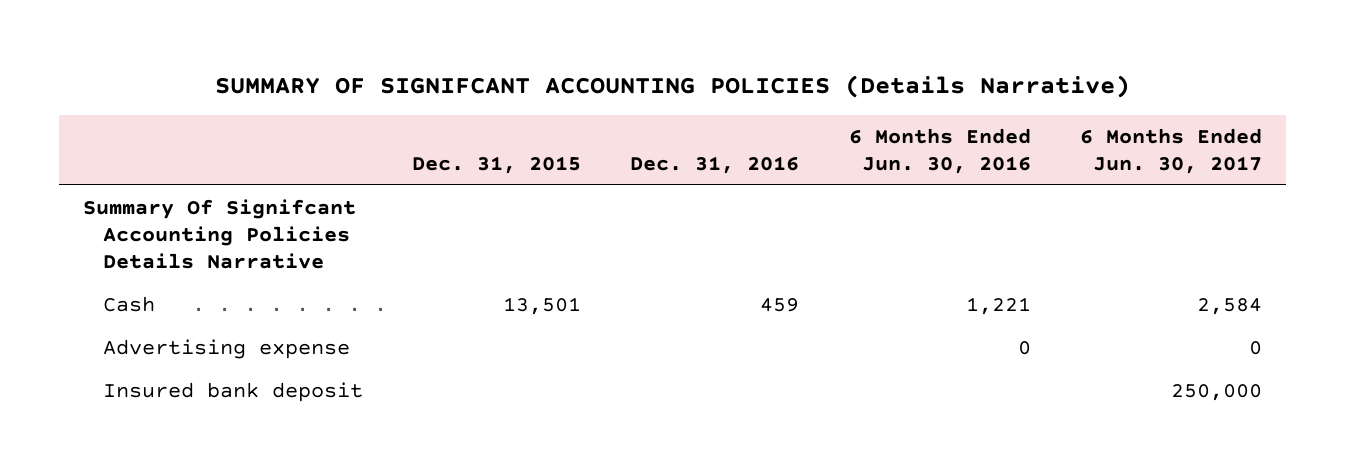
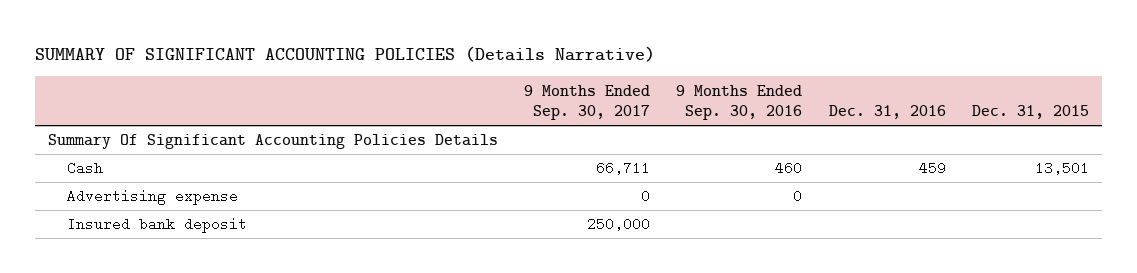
- SUMMARY OF SIGNIFCANT ACCOUNTING POLICIES (Details Narrative)
+ SUMMARY OF SIGNIFICANT ACCOUNTING POLICIES (Details Narrative)
- | Dec. 31, 2015 | Dec. 31, 2016 | 6 Months Ended Jun. 30, 2016 | 6 Months Ended Jun. 30, 2017
+ | 9 Months Ended Sep. 30, 2017 | 9 Months Ended Sep. 30, 2016 | Dec. 31, 2016 | Dec. 31, 2015
- Summary Of Signifcant Accounting Policies Details Narrative
+ Summary Of Significant Accounting Policies Details

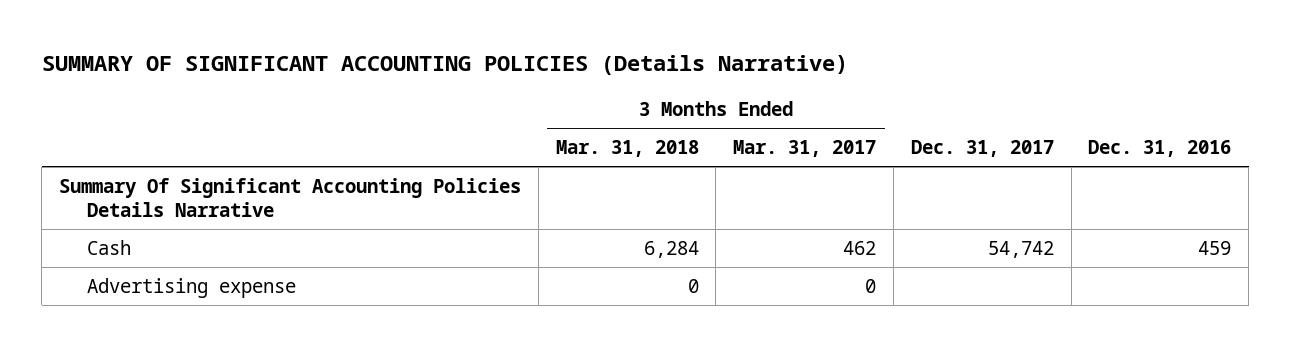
- | 9 Months Ended Sep. 30, 2017 | 9 Months Ended Sep. 30, 2016 | Dec. 31, 2016 | Dec. 31, 2015
+ | 3 Months Ended Mar. 31, 2018 | 3 Months Ended Mar. 31, 2017 | Dec. 31, 2017 | Dec. 31, 2016
- Summary Of Significant Accounting Policies Details
+ Summary Of Significant Accounting Policies Details Narrative
- Insured bank deposit | 250,000 | | |

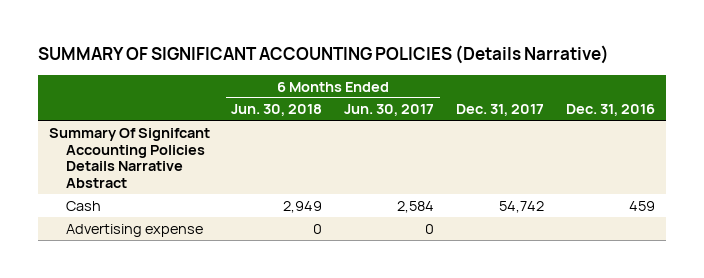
- | 3 Months Ended Mar. 31, 2018 | 3 Months Ended Mar. 31, 2017 | Dec. 31, 2017 | Dec. 31, 2016
+ | 6 Months Ended Jun. 30, 2018 | 6 Months Ended Jun. 30, 2017 | Dec. 31, 2017 | Dec. 31, 2016
- Summary Of Significant Accounting Policies Details Narrative
+ Summary Of Signifcant Accounting Policies Details Narrative Abstract

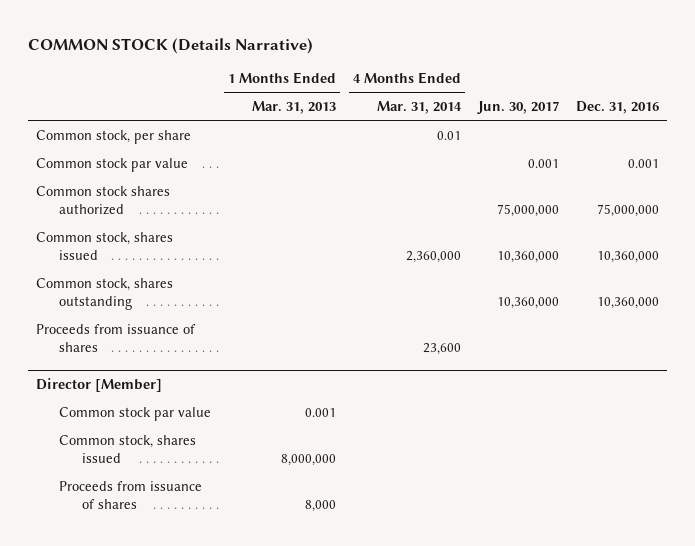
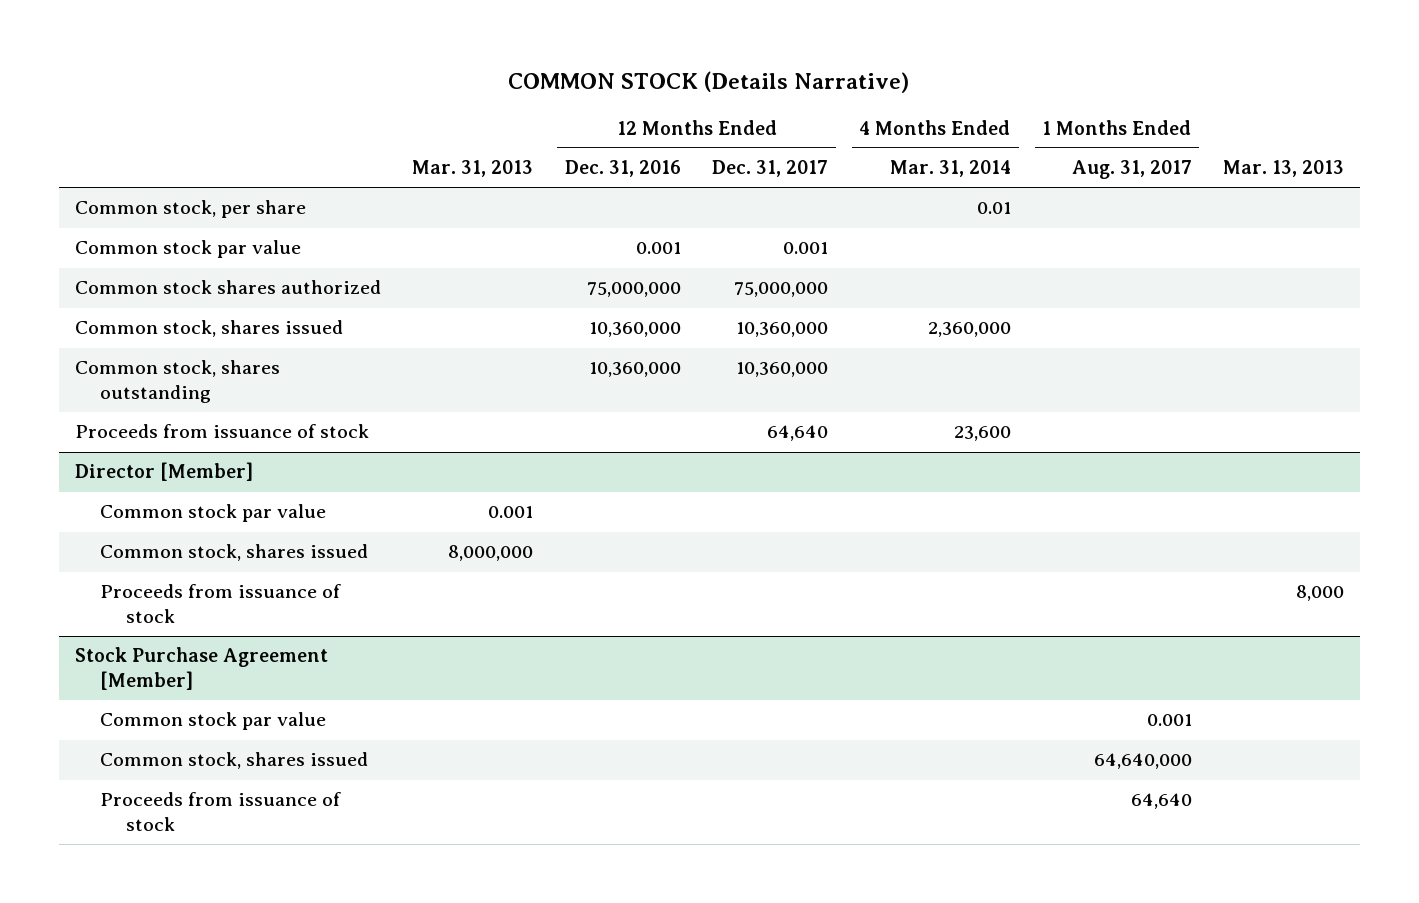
- | 1 Months Ended Mar. 31, 2013 | 4 Months Ended Mar. 31, 2014 | Jun. 30, 2017 | Dec. 31, 2016
+ | Mar. 31, 2013 | 12 Months Ended Dec. 31, 2016 | 12 Months Ended Dec. 31, 2017 | 4 Months Ended Mar. 31, 2014 | 1 Months Ended Aug. 31, 2017 | Mar. 13, 2013
- Proceeds from issuance of shares | | 23,600 | |
+ Proceeds from issuance of stock | | | 64,640 | 23,600 | |
@ Director [Member]
- Proceeds from issuance of shares | 8,000 | | |
+ Proceeds from issuance of stock | | | | | | 8,000
+ Stock Purchase Agreement [Member]
+ Common stock par value | | | | | 0.001 |
+ Common stock, shares issued | | | | | 64,640,000 |
+ Proceeds from issuance of stock | | | | | 64,640 |

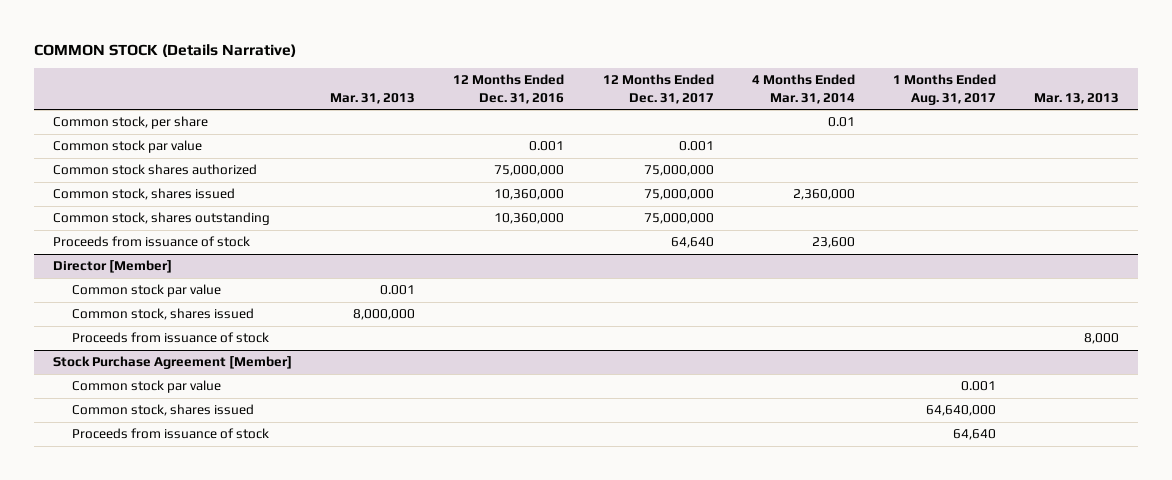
- Common stock, shares issued | | 10,360,000 | 10,360,000 | 2,360,000 | |
- Common stock, shares outstanding | | 10,360,000 | 10,360,000 | | |
+ Common stock, shares issued | | 10,360,000 | 75,000,000 | 2,360,000 | |
+ Common stock, shares outstanding | | 10,360,000 | 75,000,000 | | |

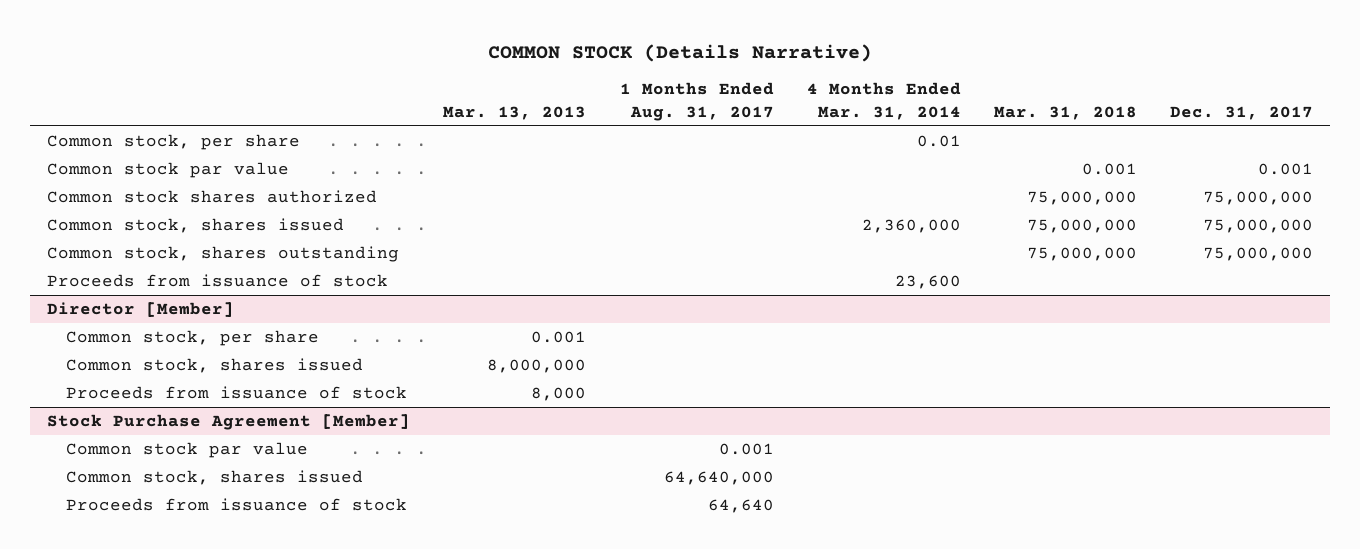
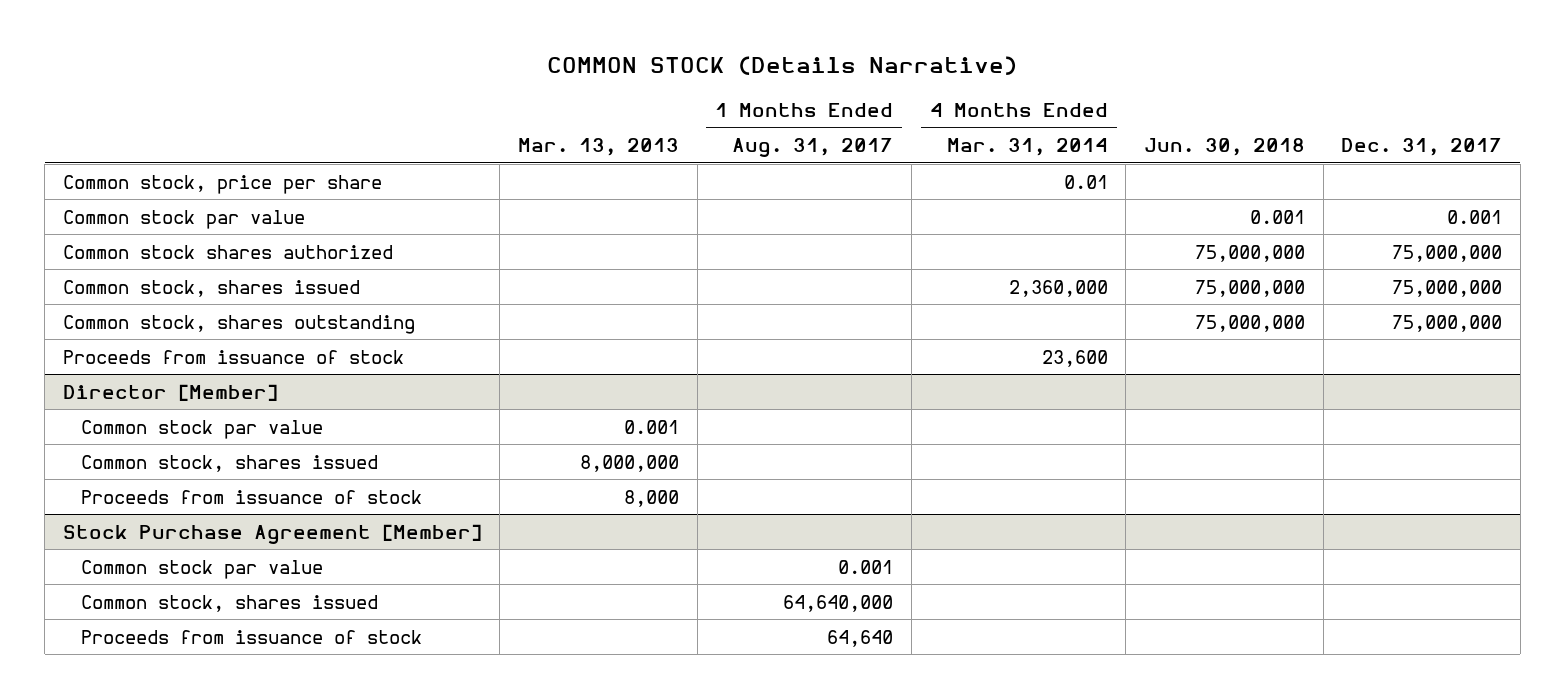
- | Mar. 13, 2013 | 1 Months Ended Aug. 31, 2017 | 4 Months Ended Mar. 31, 2014 | Mar. 31, 2018 | Dec. 31, 2017
+ | Mar. 13, 2013 | 1 Months Ended Aug. 31, 2017 | 4 Months Ended Mar. 31, 2014 | Jun. 30, 2018 | Dec. 31, 2017
- Common stock, per share | | | 0.01 | |
+ Common stock, price per share | | | 0.01 | |
@ Director [Member]
- Common stock, per share | 0.001 | | | |
+ Common stock par value | 0.001 | | | |

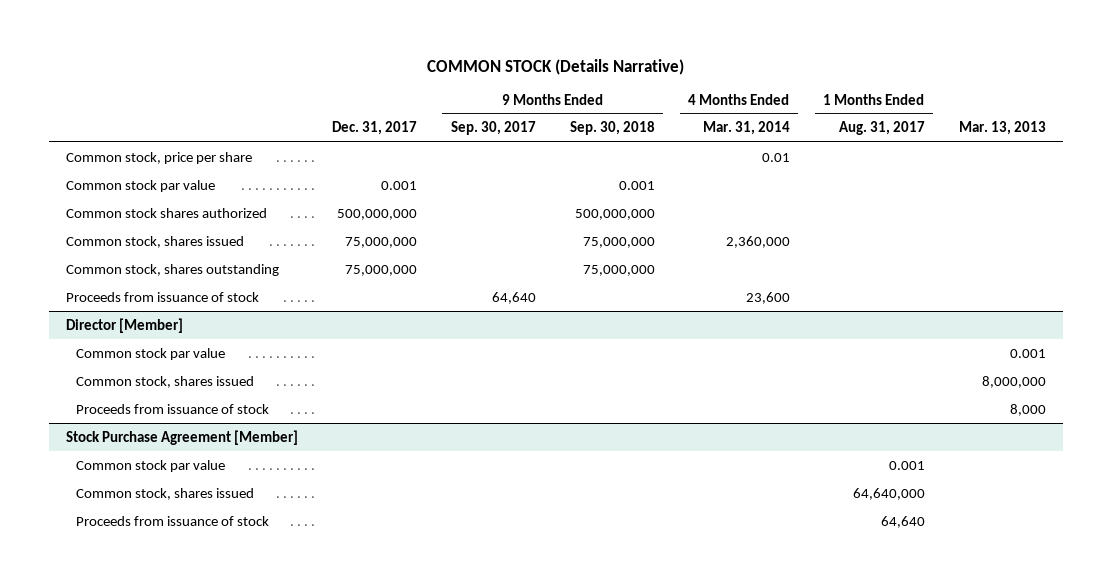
- | Mar. 13, 2013 | 1 Months Ended Aug. 31, 2017 | 4 Months Ended Mar. 31, 2014 | Jun. 30, 2018 | Dec. 31, 2017
+ | Dec. 31, 2017 | 9 Months Ended Sep. 30, 2017 | 9 Months Ended Sep. 30, 2018 | 4 Months Ended Mar. 31, 2014 | 1 Months Ended Aug. 31, 2017 | Mar. 13, 2013
- Common stock shares authorized | | | | 75,000,000 | 75,000,000
+ Common stock shares authorized | 500,000,000 | | 500,000,000 | | |

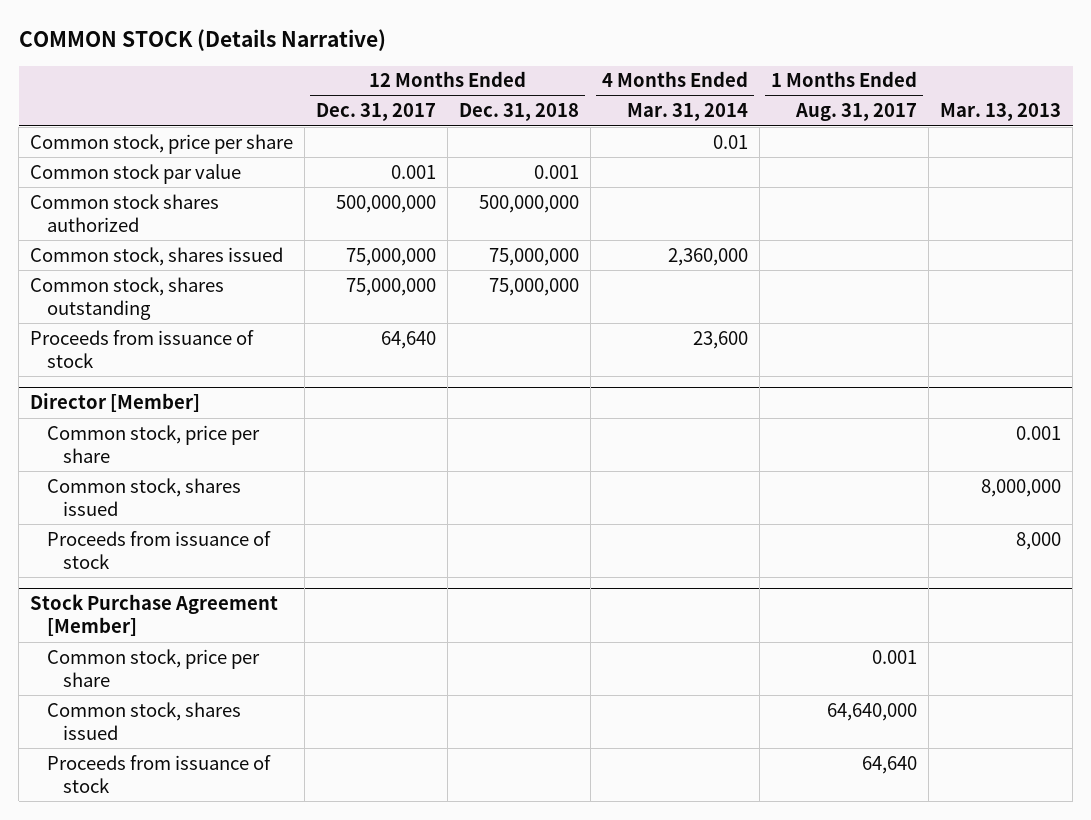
- | Dec. 31, 2017 | 9 Months Ended Sep. 30, 2017 | 9 Months Ended Sep. 30, 2018 | 4 Months Ended Mar. 31, 2014 | 1 Months Ended Aug. 31, 2017 | Mar. 13, 2013
+ | 12 Months Ended Dec. 31, 2017 | 12 Months Ended Dec. 31, 2018 | 4 Months Ended Mar. 31, 2014 | 1 Months Ended Aug. 31, 2017 | Mar. 13, 2013
@ Director [Member]
- Common stock par value | | | | | | 0.001
+ Common stock, price per share | | | | | 0.001
@ Stock Purchase Agreement [Member]
- Common stock par value | | | | | 0.001 |
+ Common stock, price per share | | | | 0.001 |

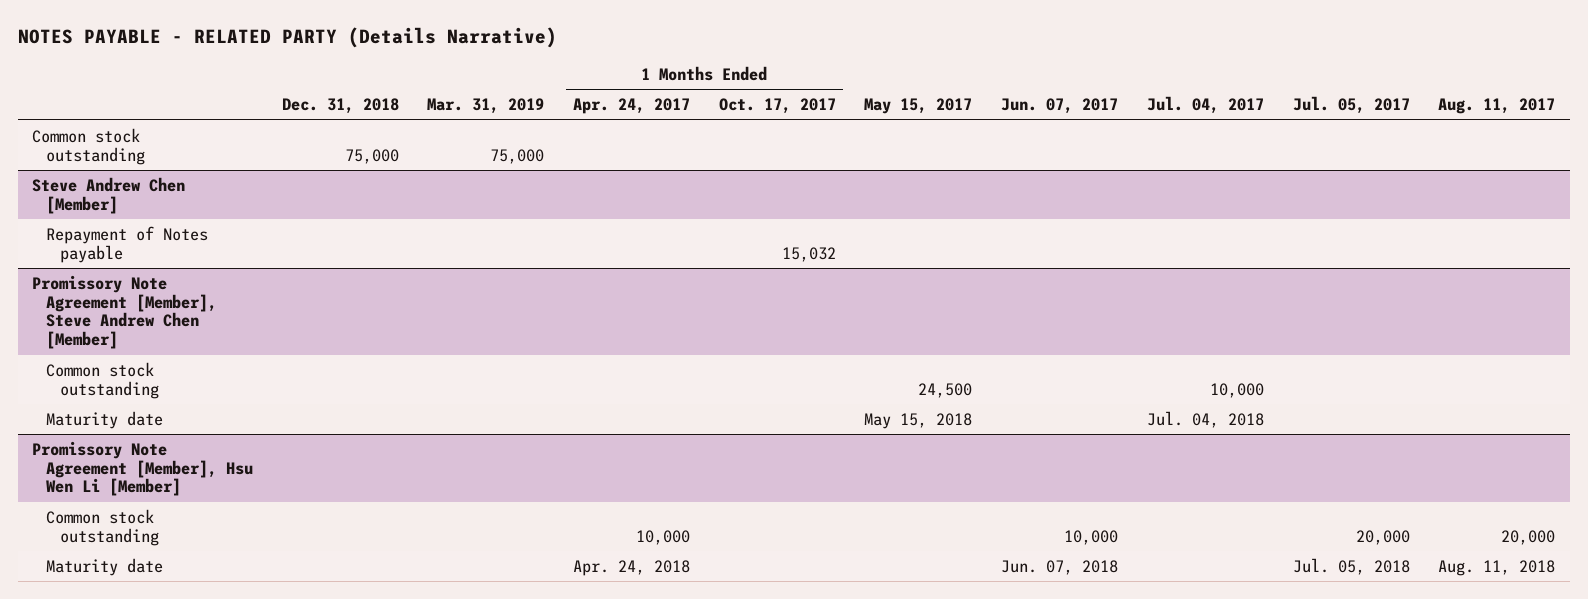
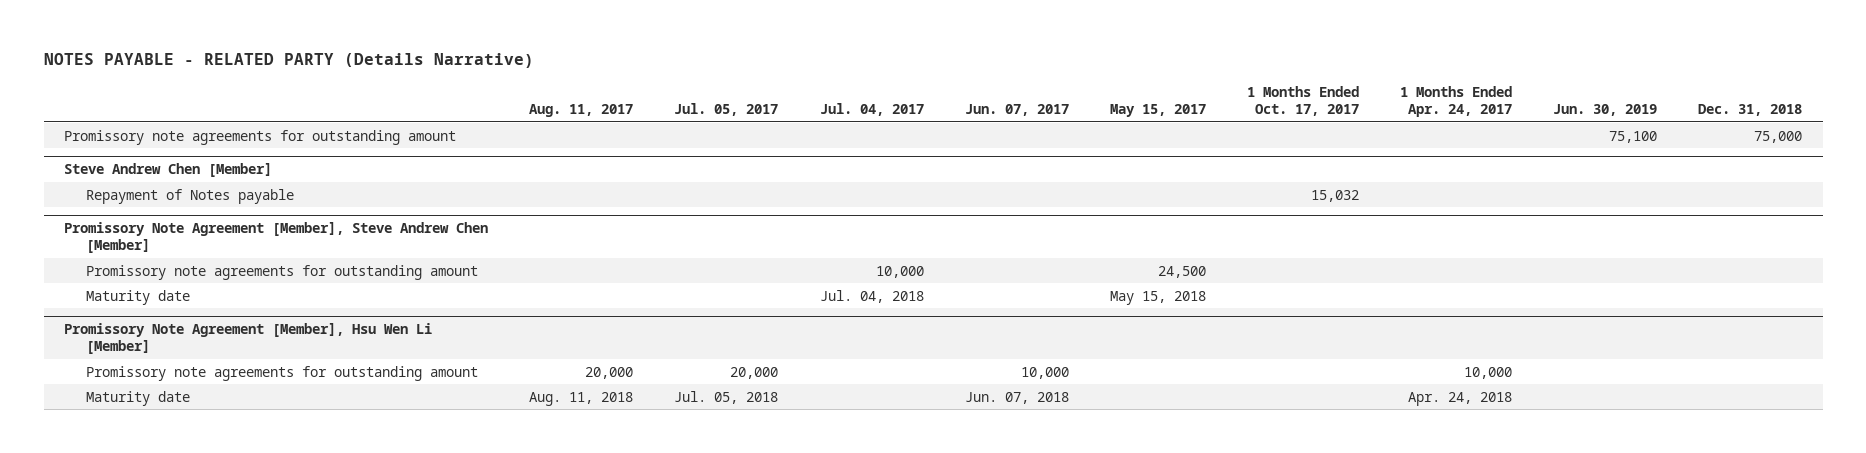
- | Dec. 31, 2018 | Mar. 31, 2019 | 1 Months Ended Apr. 24, 2017 | 1 Months Ended Oct. 17, 2017 | May 15, 2017 | Jun. 07, 2017 | Jul. 04, 2017 | Jul. 05, 2017 | Aug. 11, 2017
+ | Aug. 11, 2017 | Jul. 05, 2017 | Jul. 04, 2017 | Jun. 07, 2017 | May 15, 2017 | 1 Months Ended Oct. 17, 2017 | 1 Months Ended Apr. 24, 2017 | Jun. 30, 2019 | Dec. 31, 2018
- Common stock outstanding | 75,000 | 75,000 | | | | | | |
+ Promissory note agreements for outstanding amount | | | | | | | | 75,100 | 75,000
@ Promissory Note Agreement [Member], Steve Andrew Chen [Member]
- Common stock outstanding | | | | | 24,500 | | 10,000 | |
+ Promissory note agreements for outstanding amount | | | 10,000 | | 24,500 | | | |
@ Promissory Note Agreement [Member], Hsu Wen Li [Member]
- Common stock outstanding | | | 10,000 | | | 10,000 | | 20,000 | 20,000
+ Promissory note agreements for outstanding amount | 20,000 | 20,000 | | 10,000 | | | 10,000 | |

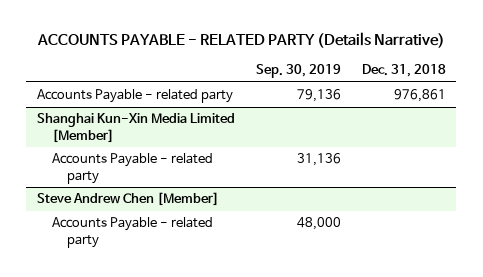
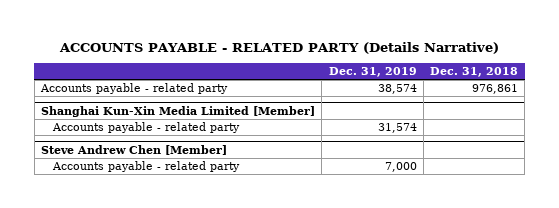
- | Sep. 30, 2019 | Dec. 31, 2018
+ | Dec. 31, 2019 | Dec. 31, 2018
- Accounts Payable - related party | 79,136 | 976,861
+ Accounts payable - related party | 38,574 | 976,861
@ Shanghai Kun-Xin Media Limited [Member]
- Accounts Payable - related party | 31,136 |
+ Accounts payable - related party | 31,574 |
@ Steve Andrew Chen [Member]
- Accounts Payable - related party | 48,000 |
+ Accounts payable - related party | 7,000 |

